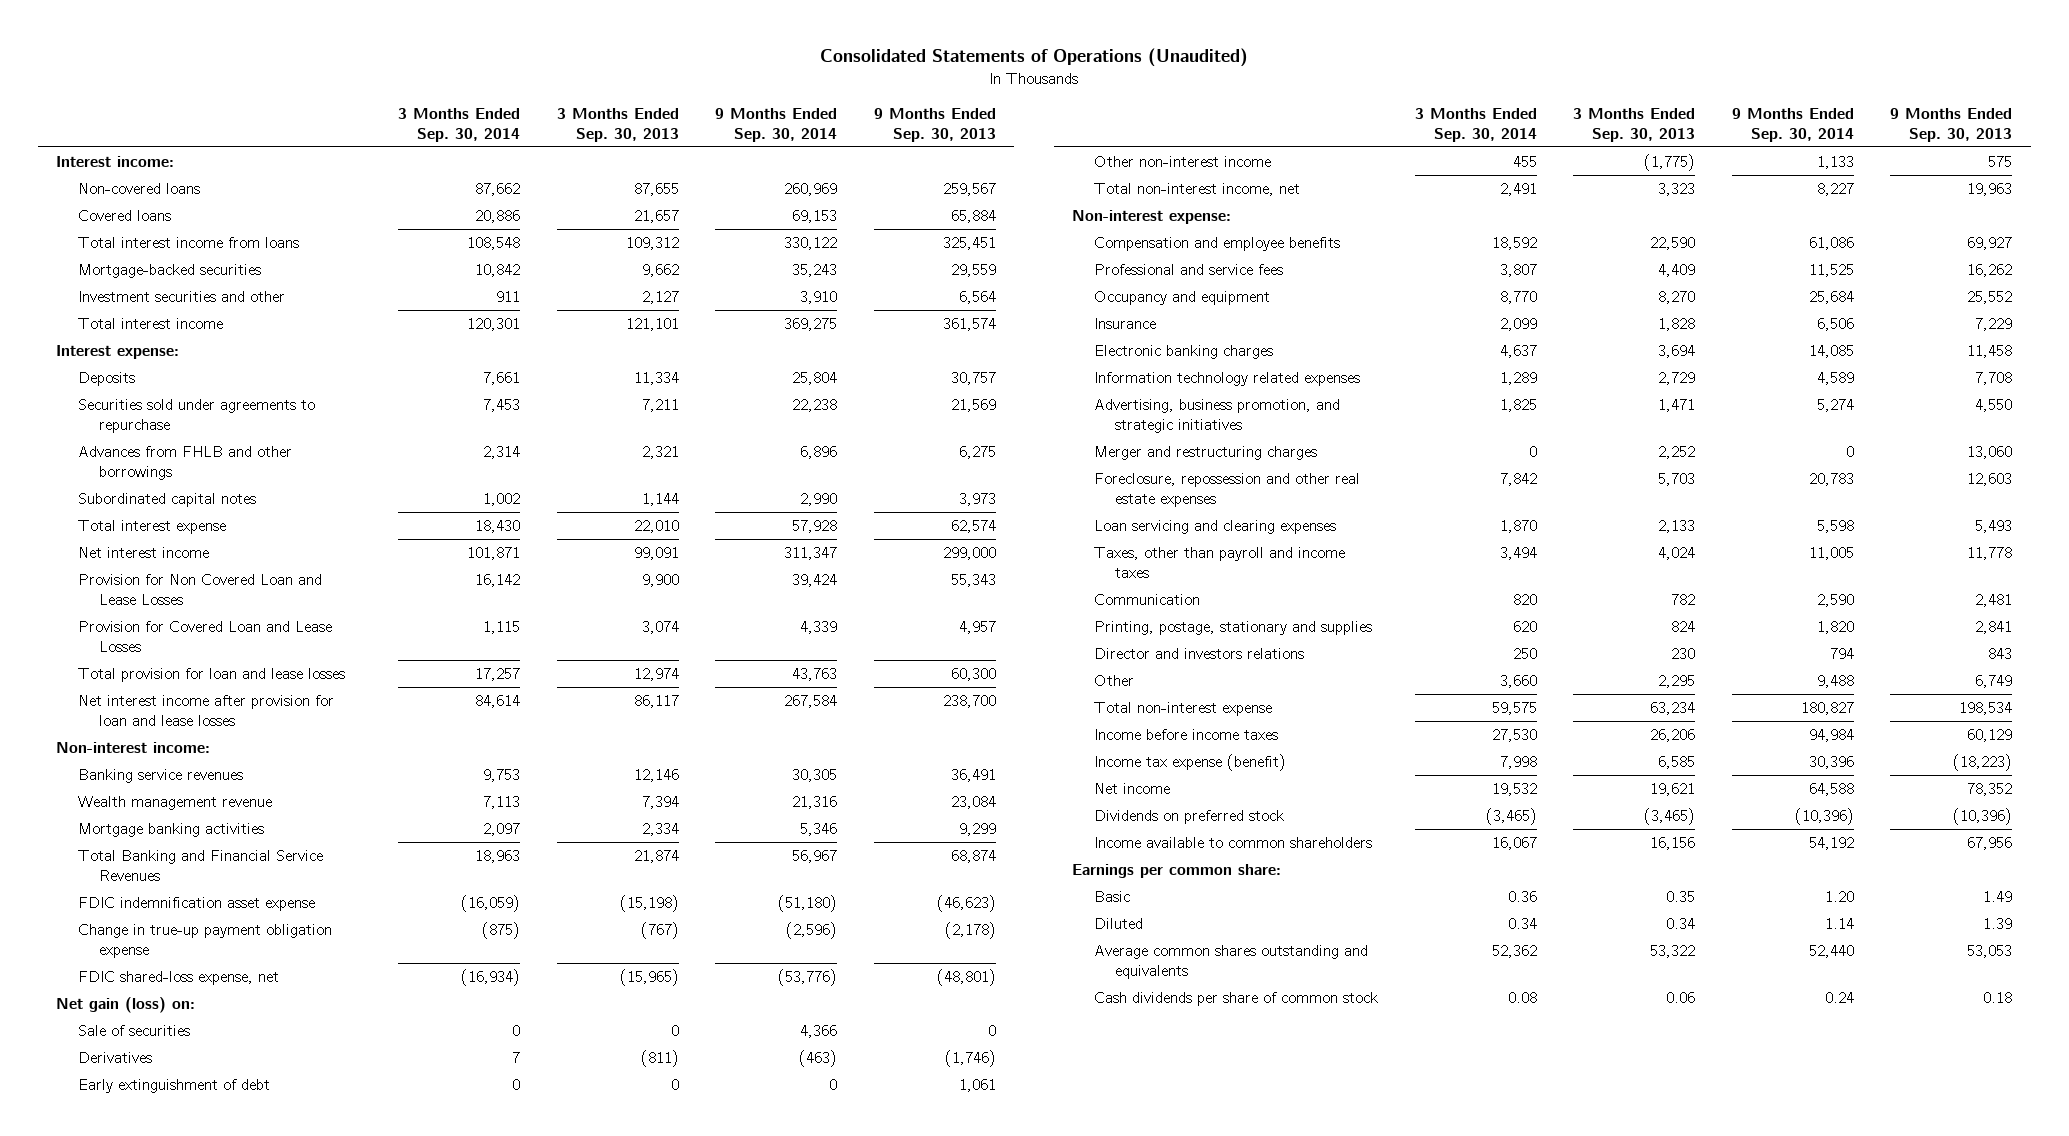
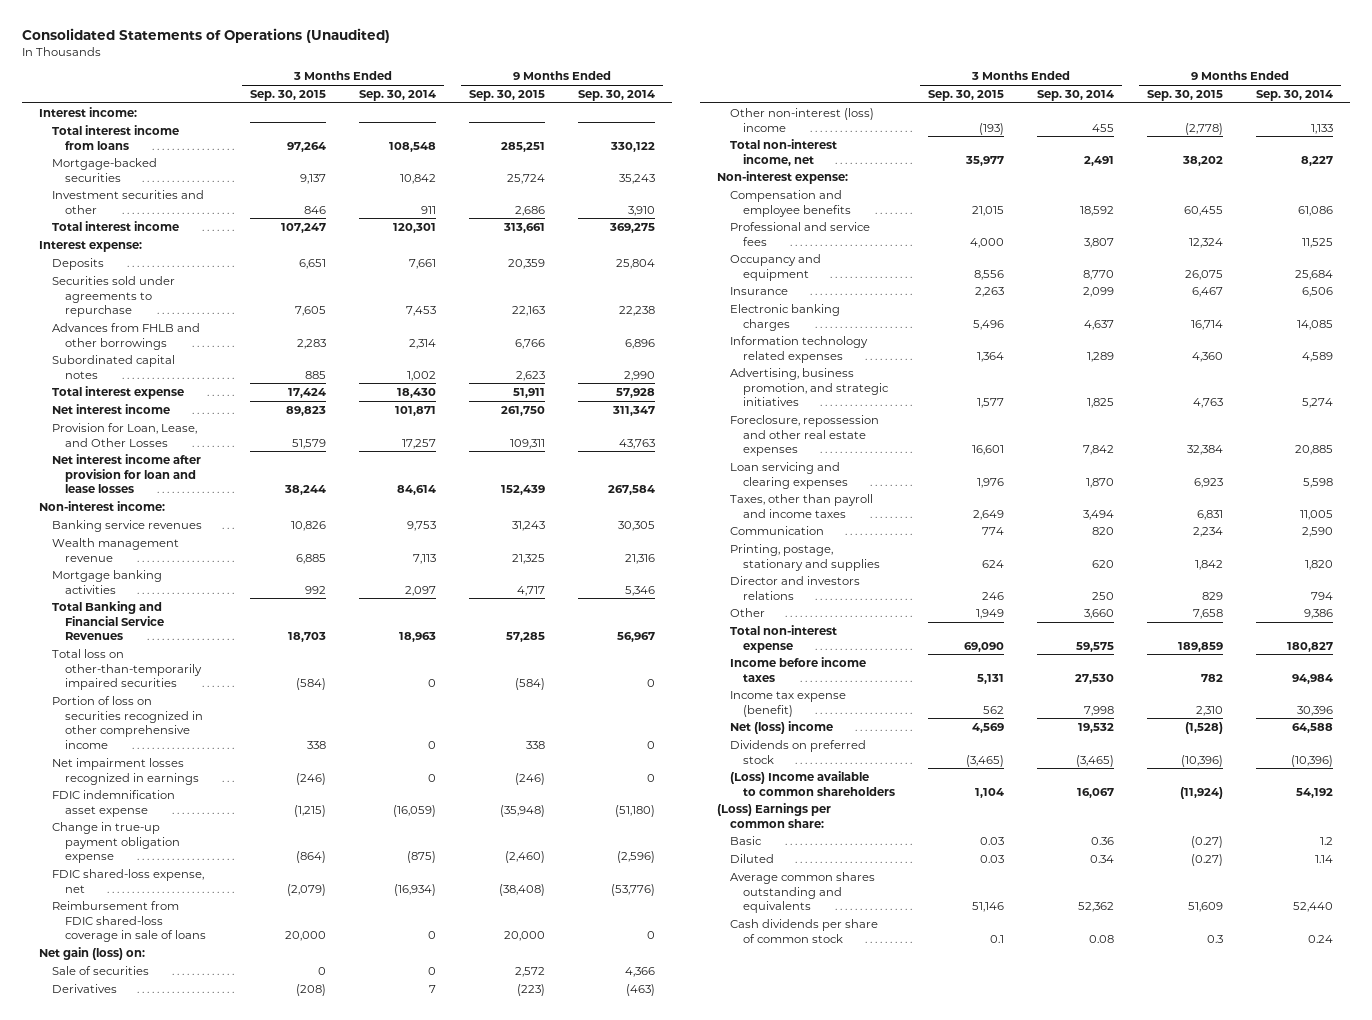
- | 3 Months Ended Sep. 30, 2014 | 3 Months Ended Sep. 30, 2013 | 9 Months Ended Sep. 30, 2014 | 9 Months Ended Sep. 30, 2013
+ | 3 Months Ended Sep. 30, 2015 | 3 Months Ended Sep. 30, 2014 | 9 Months Ended Sep. 30, 2015 | 9 Months Ended Sep. 30, 2014
- Non-covered loans | 87,662 | 87,655 | 260,969 | 259,567
- Covered loans | 20,886 | 21,657 | 69,153 | 65,884
- Provision for Non Covered Loan and Lease Losses | 16,142 | 9,900 | 39,424 | 55,343
- Provision for Covered Loan and Lease Losses | 1,115 | 3,074 | 4,339 | 4,957
- Total provision for loan and lease losses | 17,257 | 12,974 | 43,763 | 60,300
+ Provision for Loan, Lease, and Other Losses | 51,579 | 17,257 | 109,311 | 43,763
+ Total loss on other-than-temporarily impaired securities | (584) | 0 | (584) | 0
+ Portion of loss on securities recognized in other comprehensive income | 338 | 0 | 338 | 0
+ Net impairment losses recognized in earnings | (246) | 0 | (246) | 0
+ Reimbursement from FDIC shared-loss coverage in sale of loans | 20,000 | 0 | 20,000 | 0
- Early extinguishment of debt | 0 | 0 | 0 | 1,061
- Other non-interest income | 455 | (1,775) | 1,133 | 575
+ Other non-interest (loss) income | (193) | 455 | (2,778) | 1,133
- Merger and restructuring charges | 0 | 2,252 | 0 | 13,060
- Foreclosure, repossession and other real estate expenses | 7,842 | 5,703 | 20,783 | 12,603
+ Foreclosure, repossession and other real estate expenses | 16,601 | 7,842 | 32,384 | 20,885
- Other | 3,660 | 2,295 | 9,488 | 6,749
+ Other | 1,949 | 3,660 | 7,658 | 9,386
- Net income | 19,532 | 19,621 | 64,588 | 78,352
+ Net (loss) income | 4,569 | 19,532 | (1,528) | 64,588
- Income available to common shareholders | 16,067 | 16,156 | 54,192 | 67,956
- Earnings per common share:
- Basic | 0.36 | 0.35 | 1.20 | 1.49
+ (Loss) Income available to common shareholders | 1,104 | 16,067 | (11,924) | 54,192
+ (Loss) Earnings per common share:
+ Basic | 0.03 | 0.36 | (0.27) | 1.2

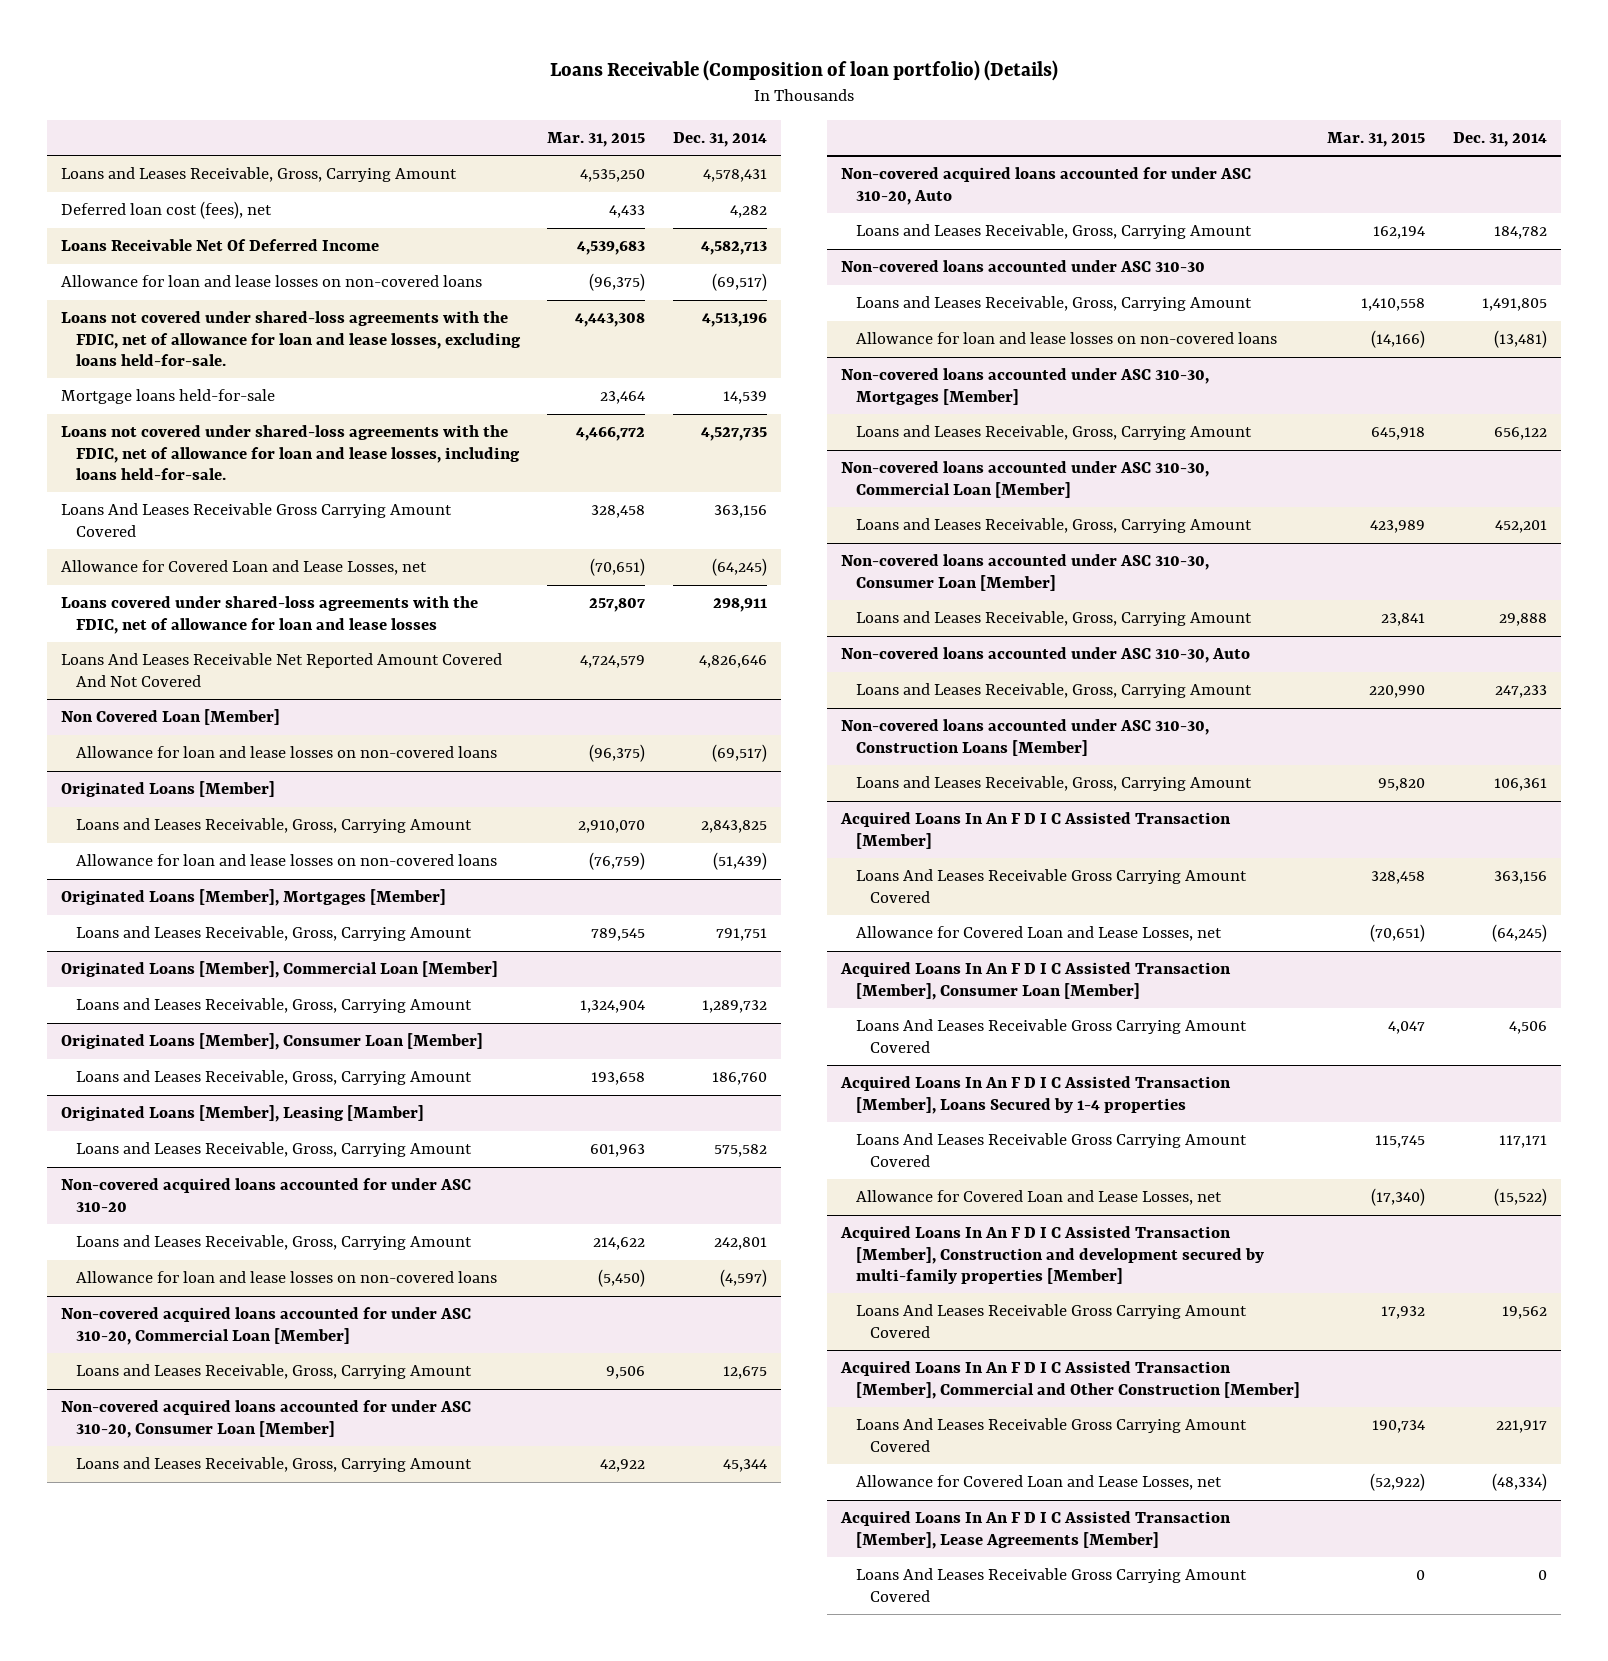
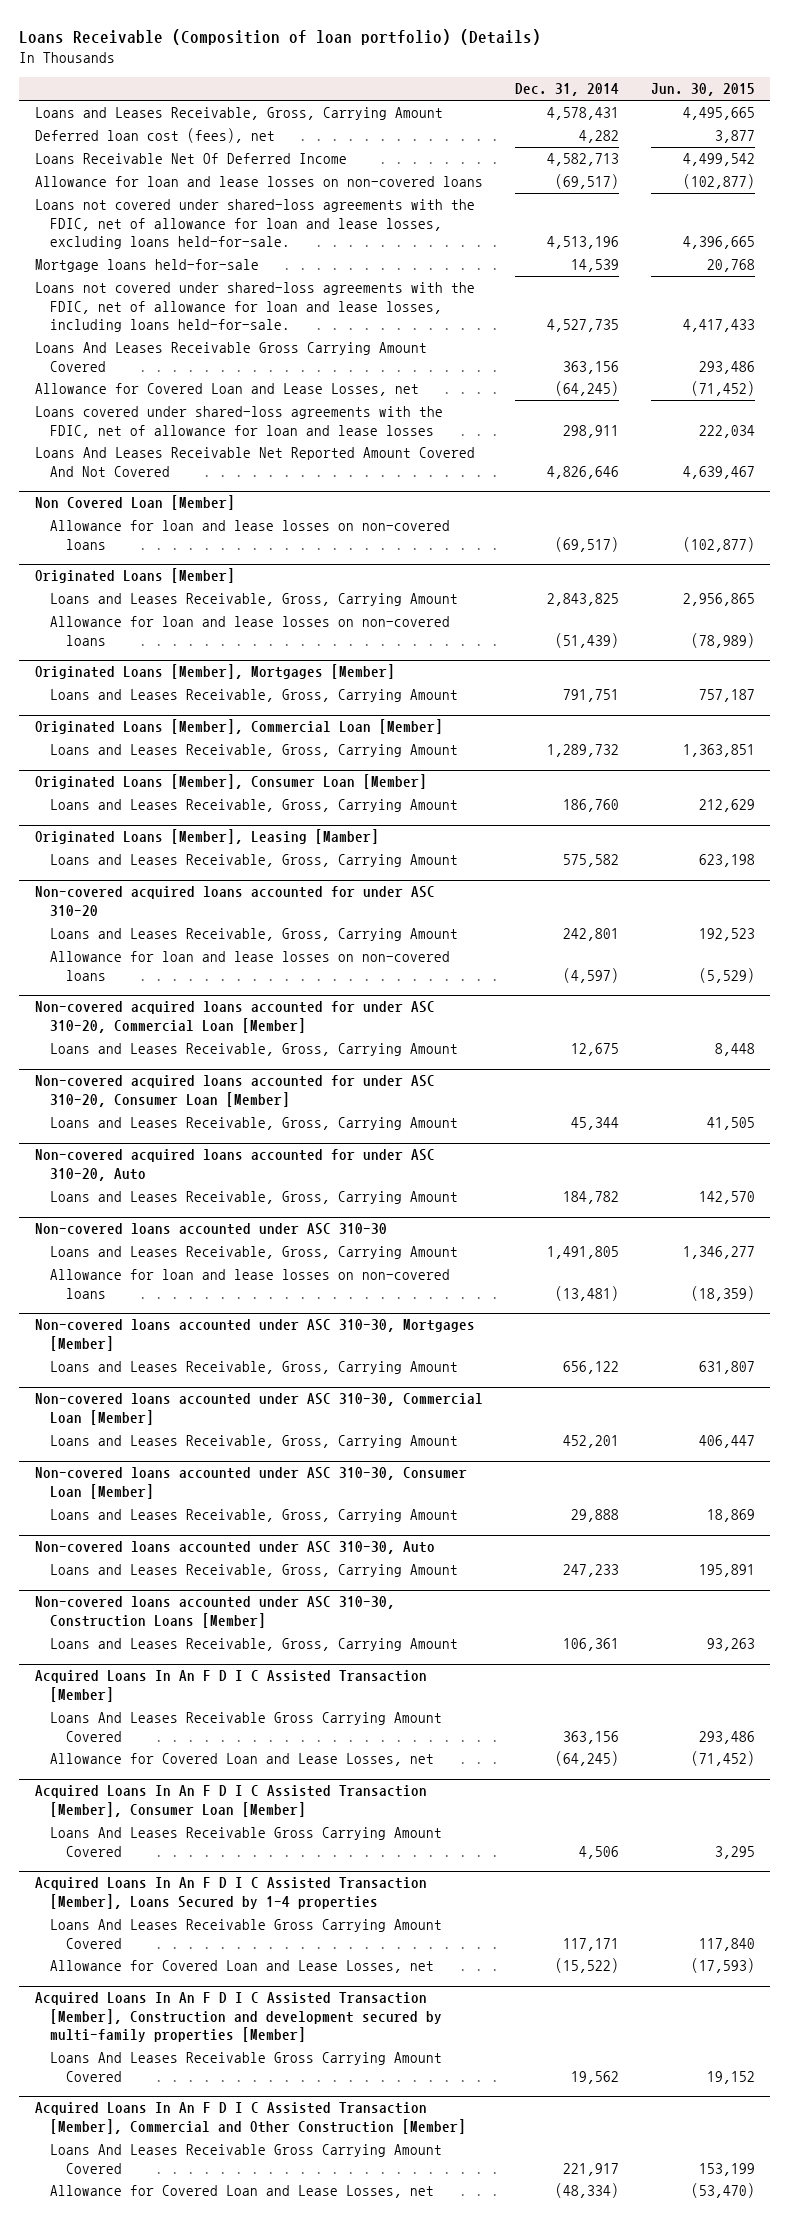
- | Mar. 31, 2015 | Dec. 31, 2014
+ | Dec. 31, 2014 | Jun. 30, 2015
- Acquired Loans In An F D I C Assisted Transaction [Member], Lease Agreements [Member]
- Loans And Leases Receivable Gross Carrying Amount Covered | 0 | 0

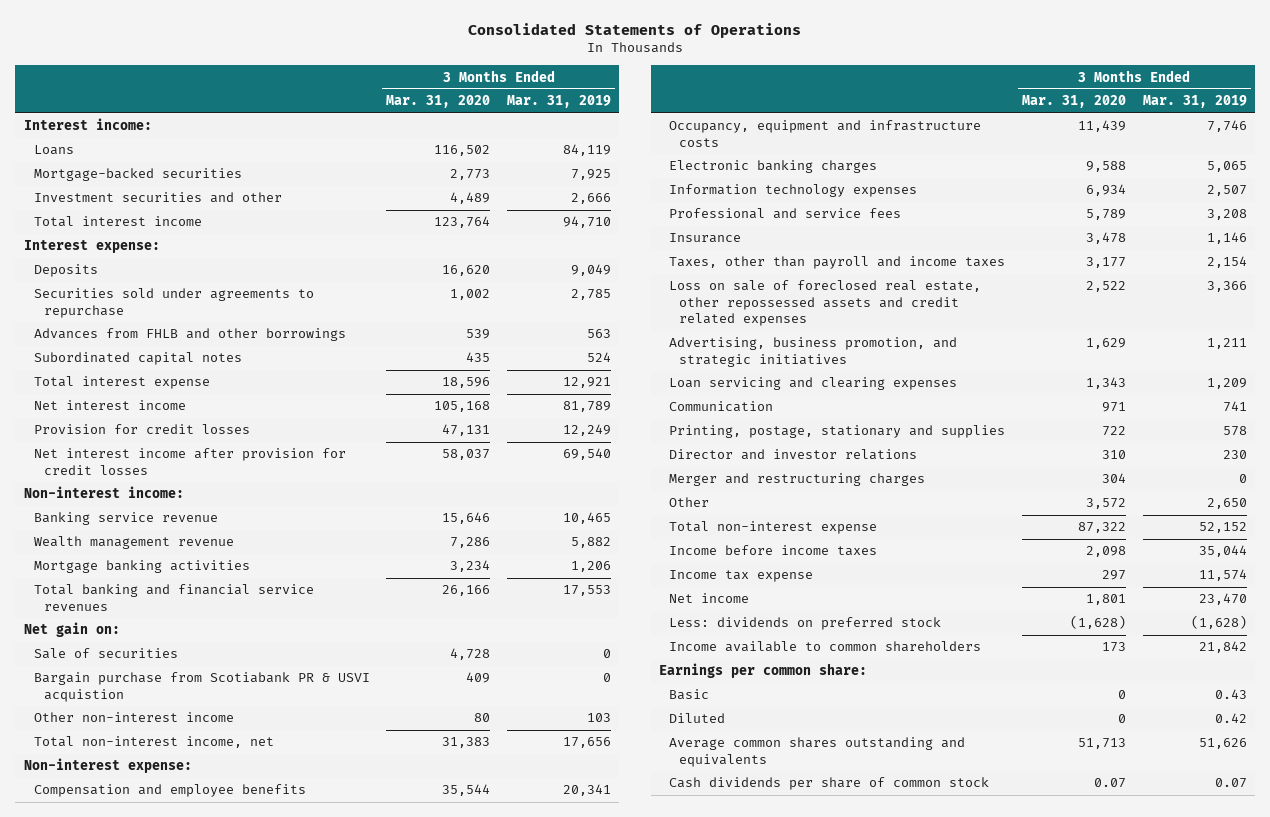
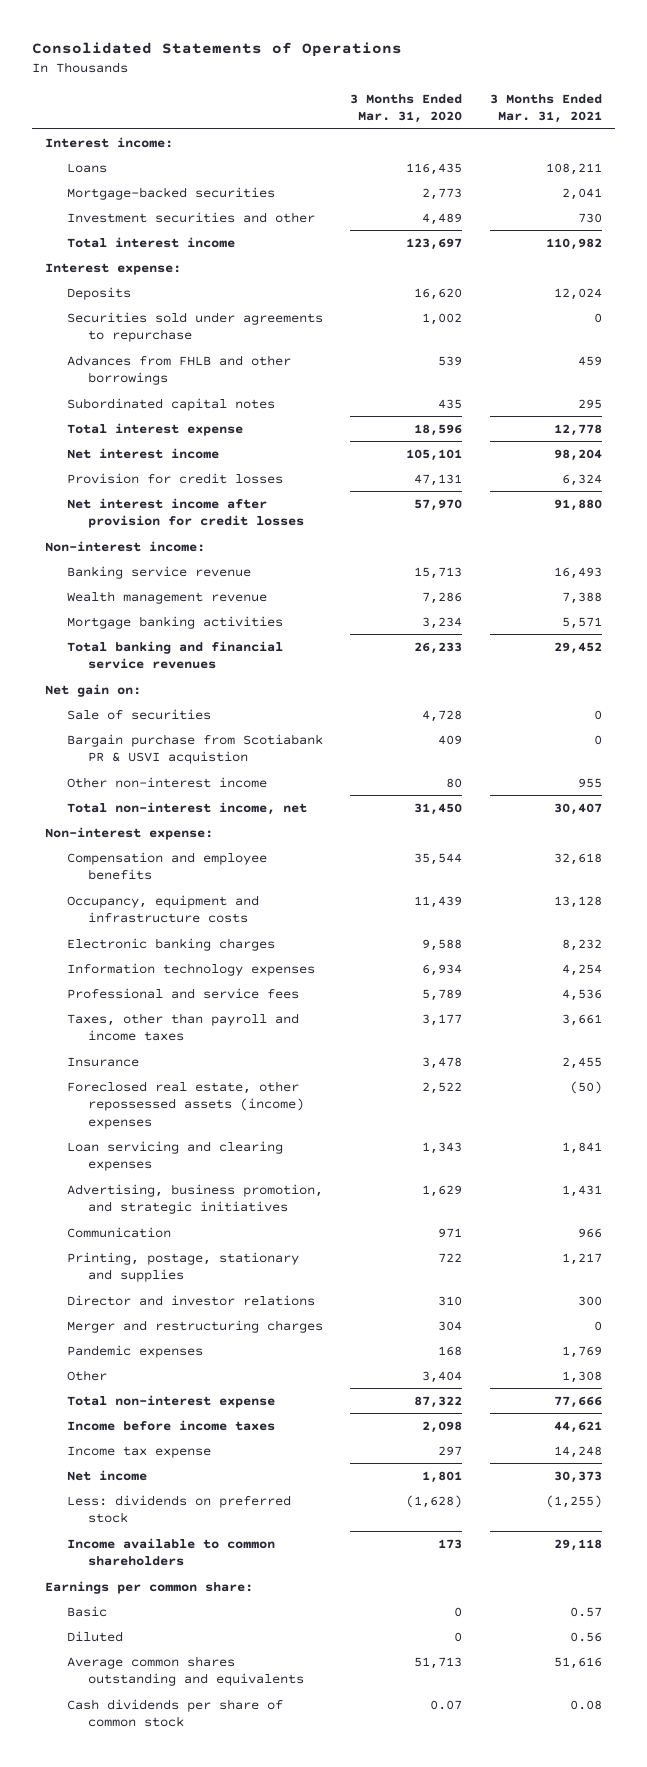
- | 3 Months Ended Mar. 31, 2020 | 3 Months Ended Mar. 31, 2019
+ | 3 Months Ended Mar. 31, 2020 | 3 Months Ended Mar. 31, 2021
- Loans | 116,502 | 84,119
+ Loans | 116,435 | 108,211
- Total interest income | 123,764 | 94,710
+ Total interest income | 123,697 | 110,982
- Net interest income | 105,168 | 81,789
+ Net interest income | 105,101 | 98,204
- Net interest income after provision for credit losses | 58,037 | 69,540
+ Net interest income after provision for credit losses | 57,970 | 91,880
- Banking service revenue | 15,646 | 10,465
+ Banking service revenue | 15,713 | 16,493
- Total banking and financial service revenues | 26,166 | 17,553
+ Total banking and financial service revenues | 26,233 | 29,452
- Total non-interest income, net | 31,383 | 17,656
+ Total non-interest income, net | 31,450 | 30,407
- Loss on sale of foreclosed real estate, other repossessed assets and credit related expenses | 2,522 | 3,366
moved down: Insurance | 3,478 | 2,455
+ Foreclosed real estate, other repossessed assets (income) expenses | 2,522 | (50)
moved down: Advertising, business promotion, and strategic initiatives | 1,629 | 1,431
- Other | 3,572 | 2,650
+ Pandemic expenses | 168 | 1,769
+ Other | 3,404 | 1,308

